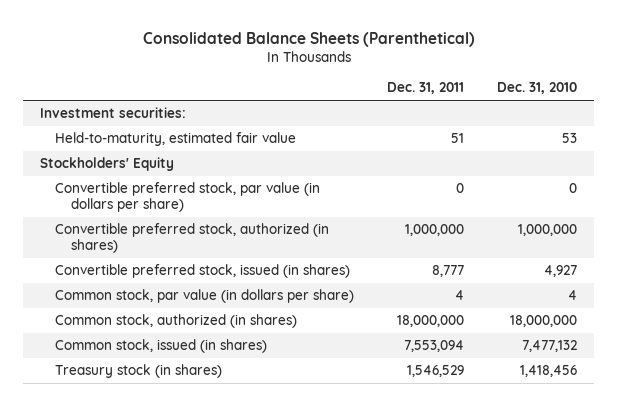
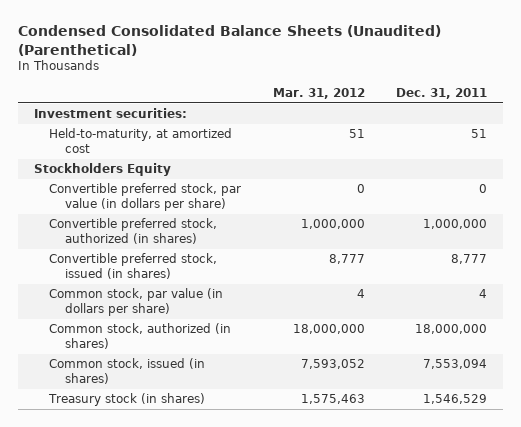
- Consolidated Balance Sheets (Parenthetical)
+ Condensed Consolidated Balance Sheets (Unaudited) (Parenthetical)
- | Dec. 31, 2011 | Dec. 31, 2010
+ | Mar. 31, 2012 | Dec. 31, 2011
- Held-to-maturity, estimated fair value | 51 | 53
- Stockholders' Equity
+ Held-to-maturity, at amortized cost | 51 | 51
+ Stockholders Equity

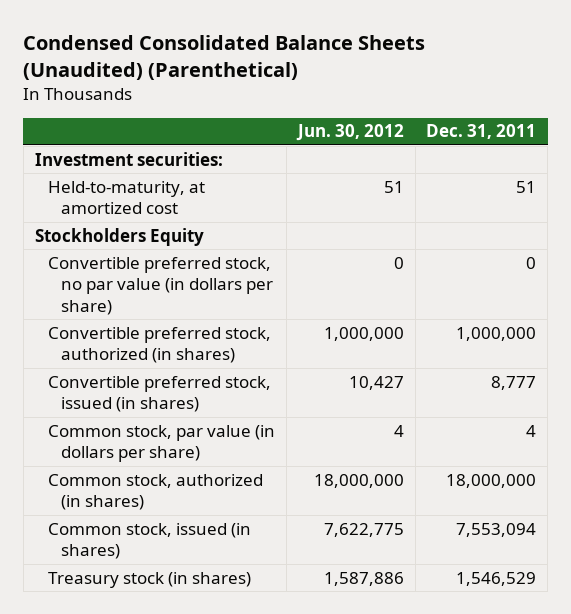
- | Mar. 31, 2012 | Dec. 31, 2011
+ | Jun. 30, 2012 | Dec. 31, 2011
- Convertible preferred stock, par value (in dollars per share) | 0 | 0
+ Convertible preferred stock, no par value (in dollars per share) | 0 | 0

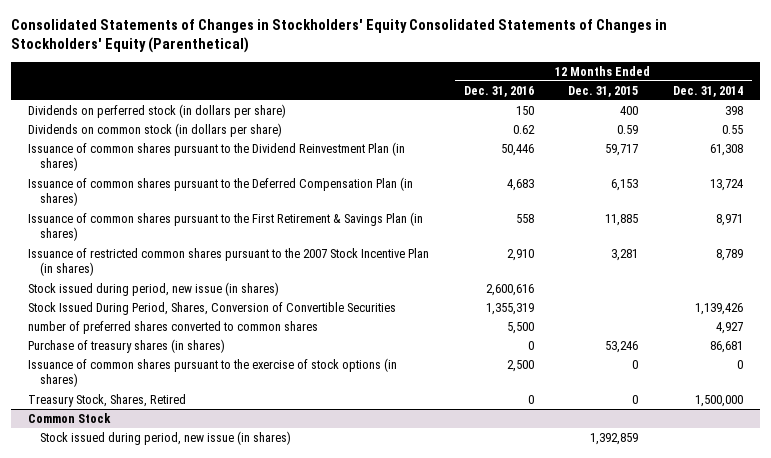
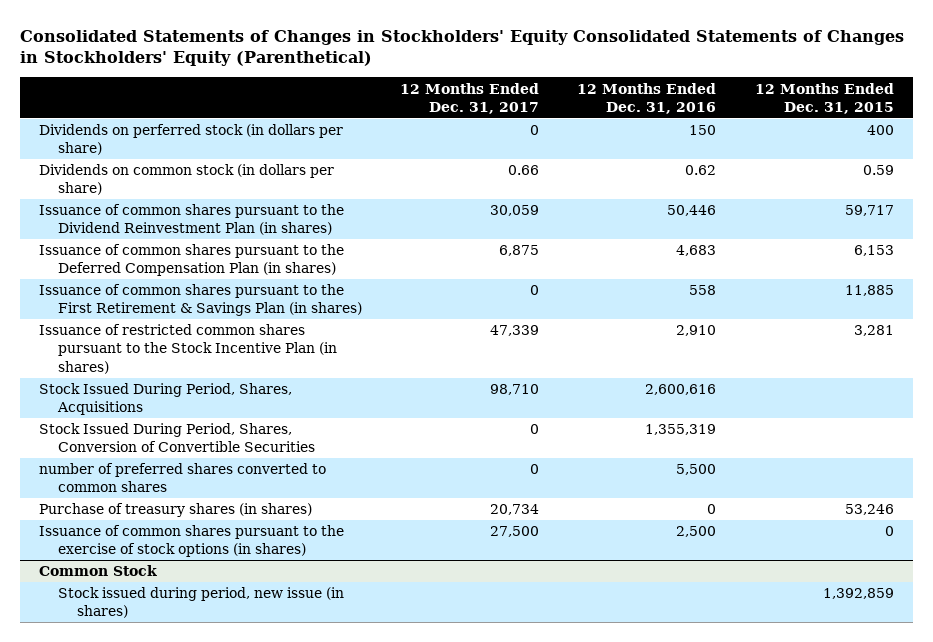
- | 12 Months Ended Dec. 31, 2016 | 12 Months Ended Dec. 31, 2015 | 12 Months Ended Dec. 31, 2014
+ | 12 Months Ended Dec. 31, 2017 | 12 Months Ended Dec. 31, 2016 | 12 Months Ended Dec. 31, 2015
- Issuance of restricted common shares pursuant to the 2007 Stock Incentive Plan (in shares) | 2,910 | 3,281 | 8,789
- Stock issued during period, new issue (in shares) | 2,600,616 | |
+ Issuance of restricted common shares pursuant to the Stock Incentive Plan (in shares) | 47,339 | 2,910 | 3,281
+ Stock Issued During Period, Shares, Acquisitions | 98,710 | 2,600,616 |
- Treasury Stock, Shares, Retired | 0 | 0 | 1,500,000

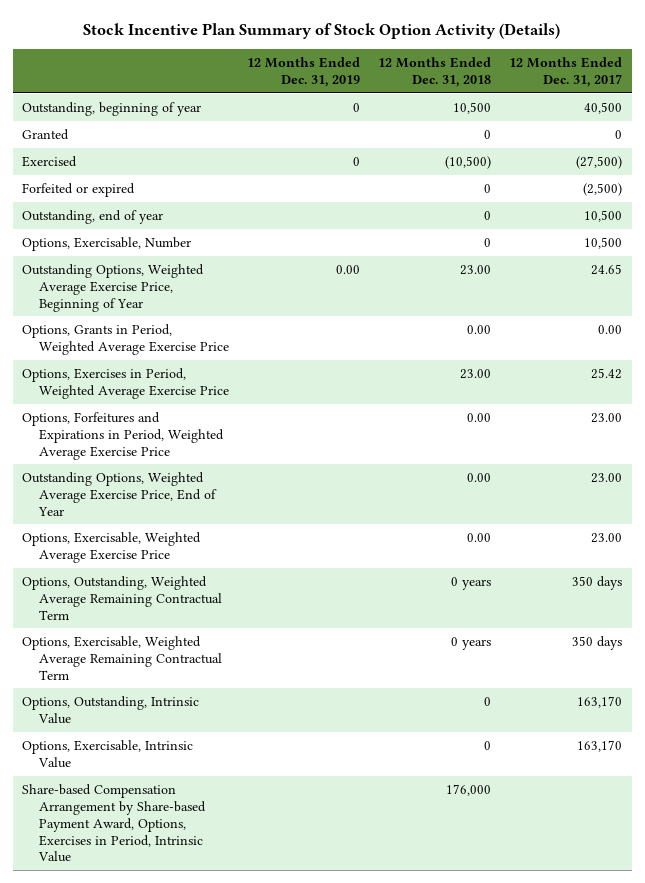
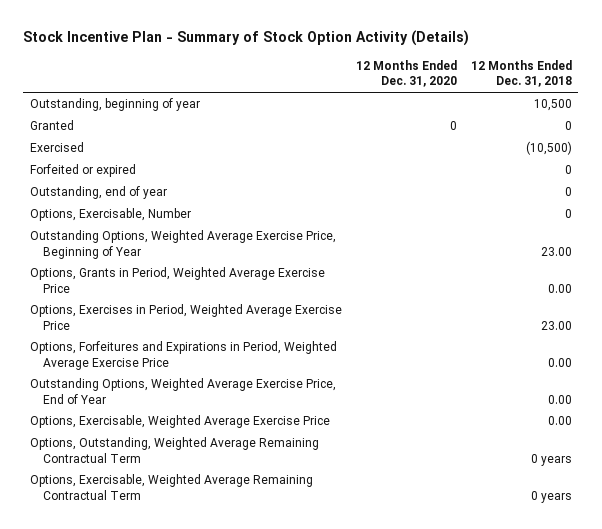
- Stock Incentive Plan Summary of Stock Option Activity (Details)
+ Stock Incentive Plan - Summary of Stock Option Activity (Details)
- | 12 Months Ended Dec. 31, 2019 | 12 Months Ended Dec. 31, 2018 | 12 Months Ended Dec. 31, 2017
+ | 12 Months Ended Dec. 31, 2020 | 12 Months Ended Dec. 31, 2018
- Options, Outstanding, Intrinsic Value | | 0 | 163,170
- Options, Exercisable, Intrinsic Value | | 0 | 163,170
- Share-based Compensation Arrangement by Share-based Payment Award, Options, Exercises in Period, Intrinsic Value | | 176,000 |

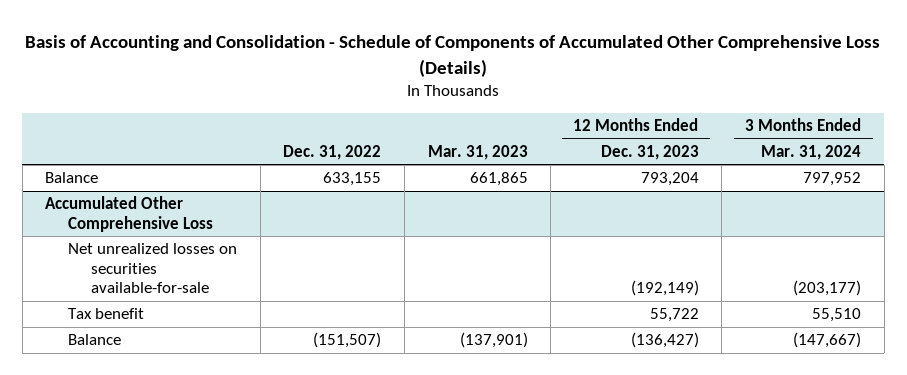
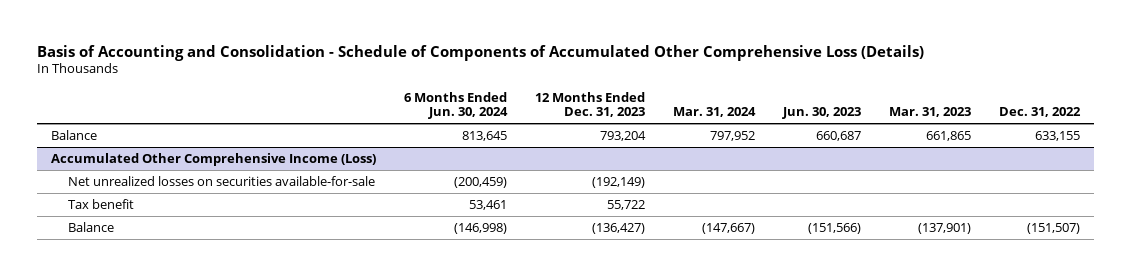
- | Dec. 31, 2022 | Mar. 31, 2023 | 12 Months Ended Dec. 31, 2023 | 3 Months Ended Mar. 31, 2024
+ | 6 Months Ended Jun. 30, 2024 | 12 Months Ended Dec. 31, 2023 | Mar. 31, 2024 | Jun. 30, 2023 | Mar. 31, 2023 | Dec. 31, 2022
- Accumulated Other Comprehensive Loss
+ Accumulated Other Comprehensive Income (Loss)

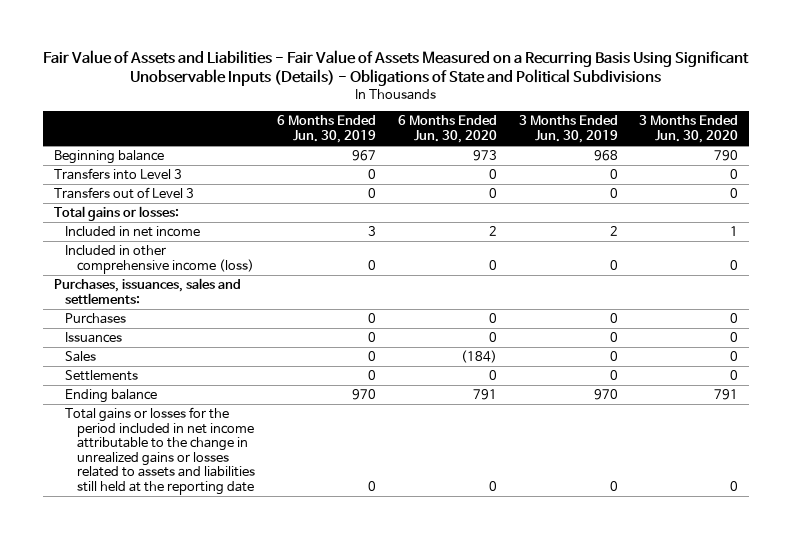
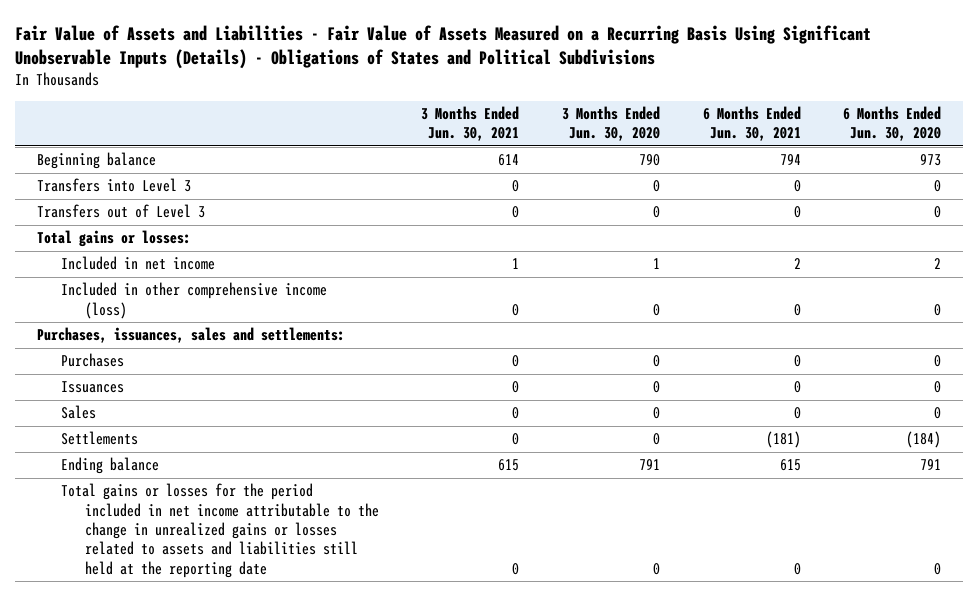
- Fair Value of Assets and Liabilities - Fair Value of Assets Measured on a Recurring Basis Using Significant Unobservable Inputs (Details) - Obligations of State and Political Subdivisions
+ Fair Value of Assets and Liabilities - Fair Value of Assets Measured on a Recurring Basis Using Significant Unobservable Inputs (Details) - Obligations of States and Political Subdivisions
- | 6 Months Ended Jun. 30, 2019 | 6 Months Ended Jun. 30, 2020 | 3 Months Ended Jun. 30, 2019 | 3 Months Ended Jun. 30, 2020
+ | 3 Months Ended Jun. 30, 2021 | 3 Months Ended Jun. 30, 2020 | 6 Months Ended Jun. 30, 2021 | 6 Months Ended Jun. 30, 2020
- Sales | 0 | (184) | 0 | 0
- Settlements | 0 | 0 | 0 | 0
+ Sales | 0 | 0 | 0 | 0
+ Settlements | 0 | 0 | (181) | (184)

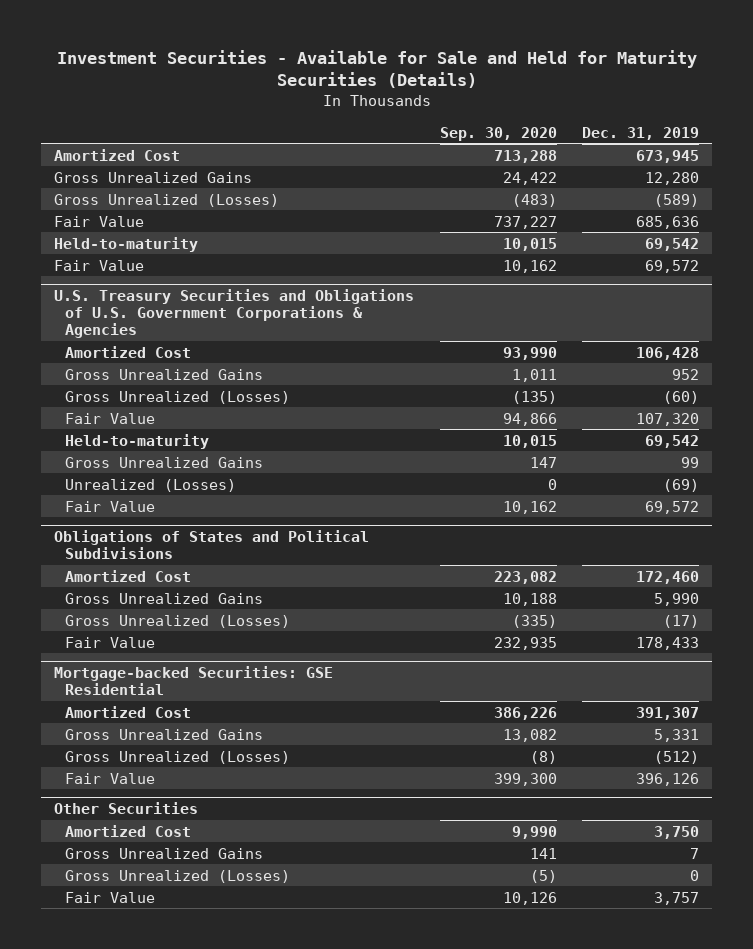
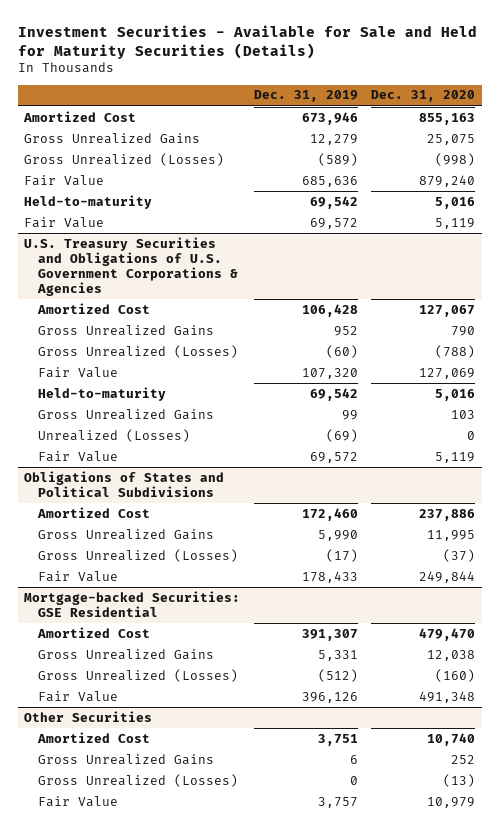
- | Sep. 30, 2020 | Dec. 31, 2019
+ | Dec. 31, 2019 | Dec. 31, 2020
- Amortized Cost | 713,288 | 673,945
- Gross Unrealized Gains | 24,422 | 12,280
+ Amortized Cost | 673,946 | 855,163
+ Gross Unrealized Gains | 12,279 | 25,075
@ Other Securities
- Amortized Cost | 9,990 | 3,750
- Gross Unrealized Gains | 141 | 7
+ Amortized Cost | 3,751 | 10,740
+ Gross Unrealized Gains | 6 | 252

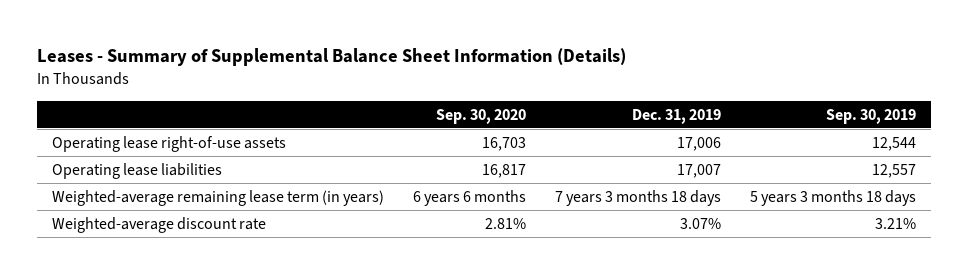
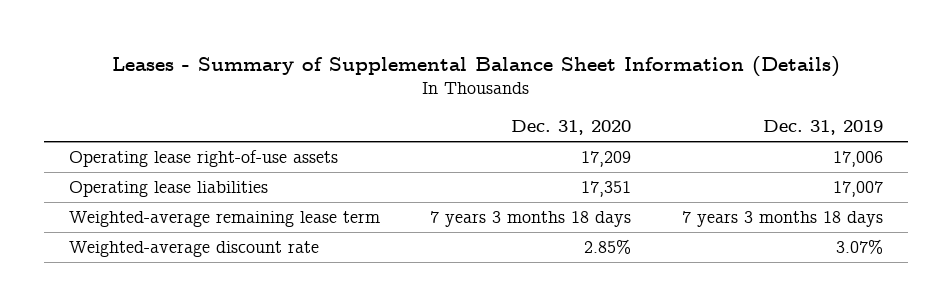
- | Sep. 30, 2020 | Dec. 31, 2019 | Sep. 30, 2019
+ | Dec. 31, 2020 | Dec. 31, 2019
- Weighted-average remaining lease term (in years) | 6 years 6 months | 7 years 3 months 18 days | 5 years 3 months 18 days
+ Weighted-average remaining lease term | 7 years 3 months 18 days | 7 years 3 months 18 days

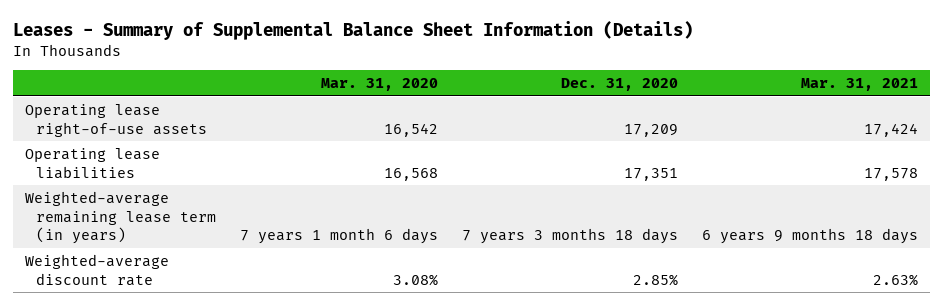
- | Dec. 31, 2020 | Dec. 31, 2019
+ | Mar. 31, 2020 | Dec. 31, 2020 | Mar. 31, 2021
- Weighted-average remaining lease term | 7 years 3 months 18 days | 7 years 3 months 18 days
+ Weighted-average remaining lease term (in years) | 7 years 1 month 6 days | 7 years 3 months 18 days | 6 years 9 months 18 days

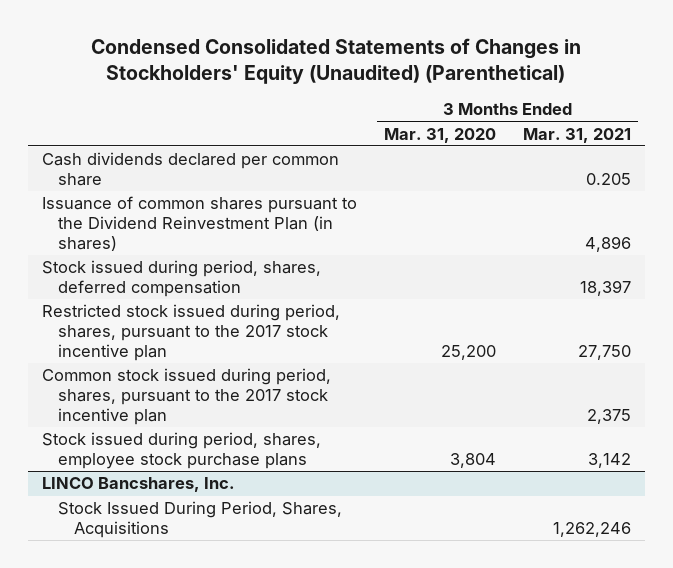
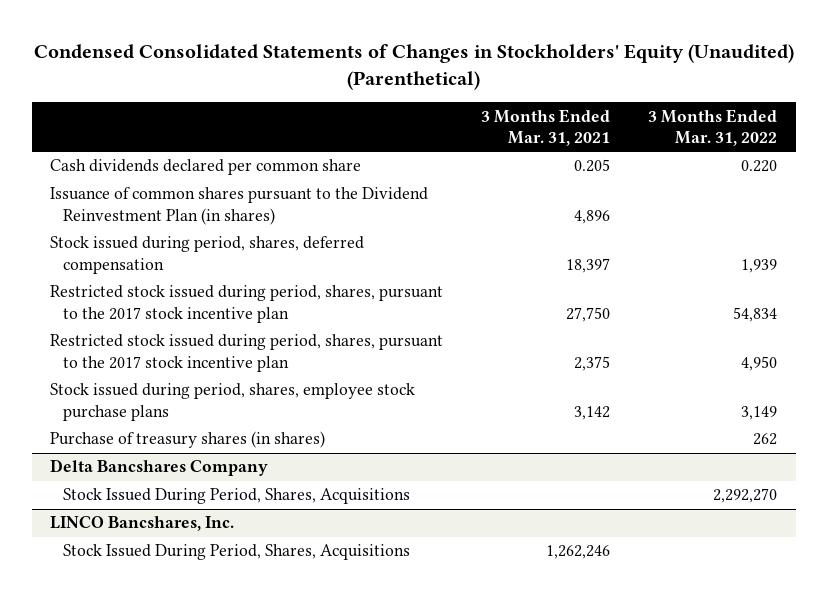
- | 3 Months Ended Mar. 31, 2020 | 3 Months Ended Mar. 31, 2021
+ | 3 Months Ended Mar. 31, 2021 | 3 Months Ended Mar. 31, 2022
- Common stock issued during period, shares, pursuant to the 2017 stock incentive plan | | 2,375
+ Restricted stock issued during period, shares, pursuant to the 2017 stock incentive plan | 2,375 | 4,950
+ Purchase of treasury shares (in shares) | | 262
+ Delta Bancshares Company
+ Stock Issued During Period, Shares, Acquisitions | | 2,292,270

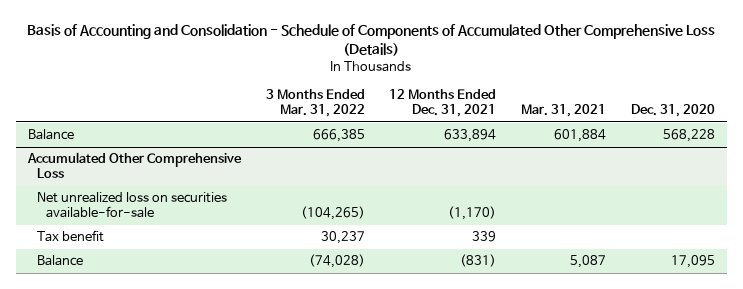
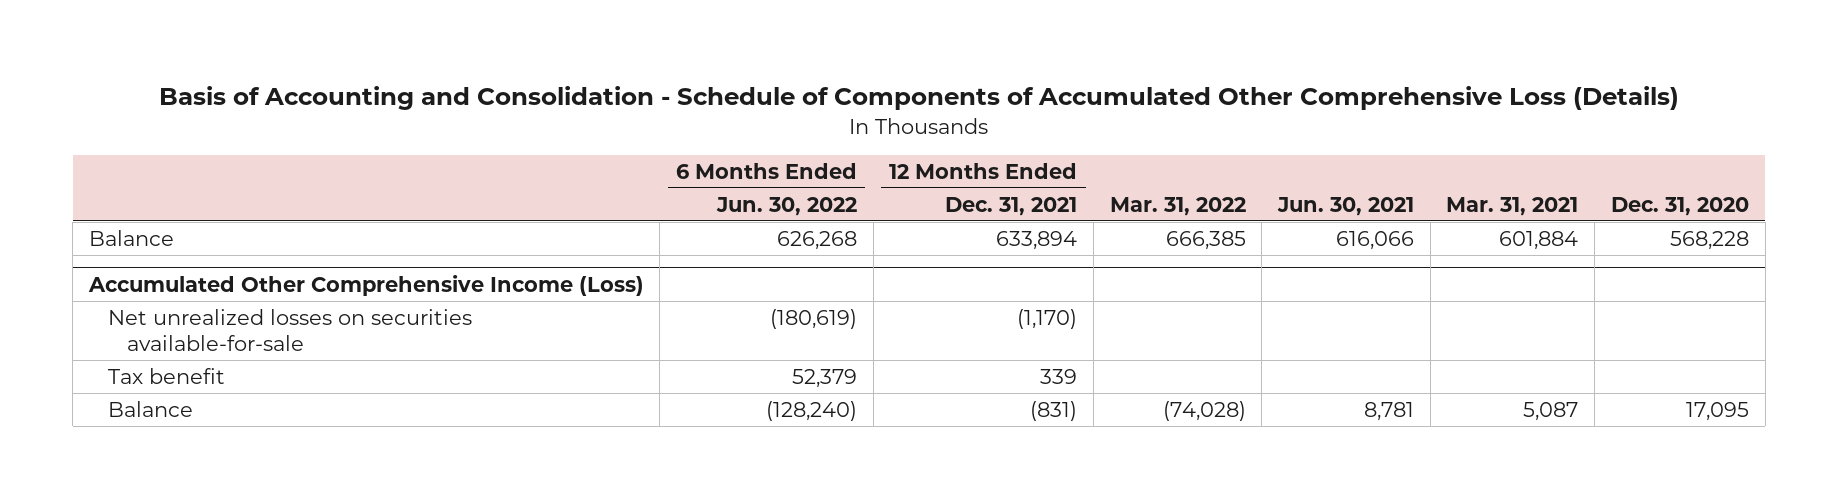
- | 3 Months Ended Mar. 31, 2022 | 12 Months Ended Dec. 31, 2021 | Mar. 31, 2021 | Dec. 31, 2020
+ | 6 Months Ended Jun. 30, 2022 | 12 Months Ended Dec. 31, 2021 | Mar. 31, 2022 | Jun. 30, 2021 | Mar. 31, 2021 | Dec. 31, 2020
- Accumulated Other Comprehensive Loss
- Net unrealized loss on securities available-for-sale | (104,265) | (1,170) | |
+ Accumulated Other Comprehensive Income (Loss)
+ Net unrealized losses on securities available-for-sale | (180,619) | (1,170) | | | |

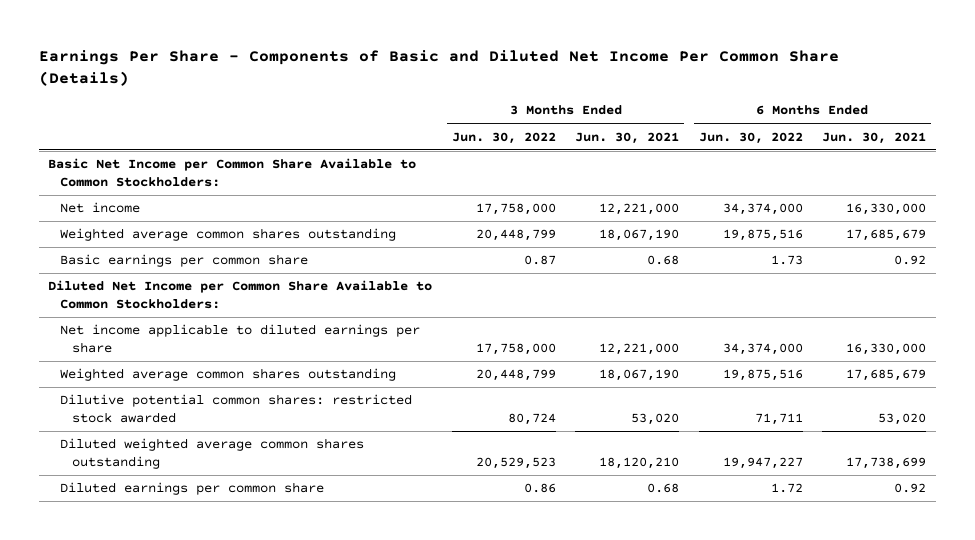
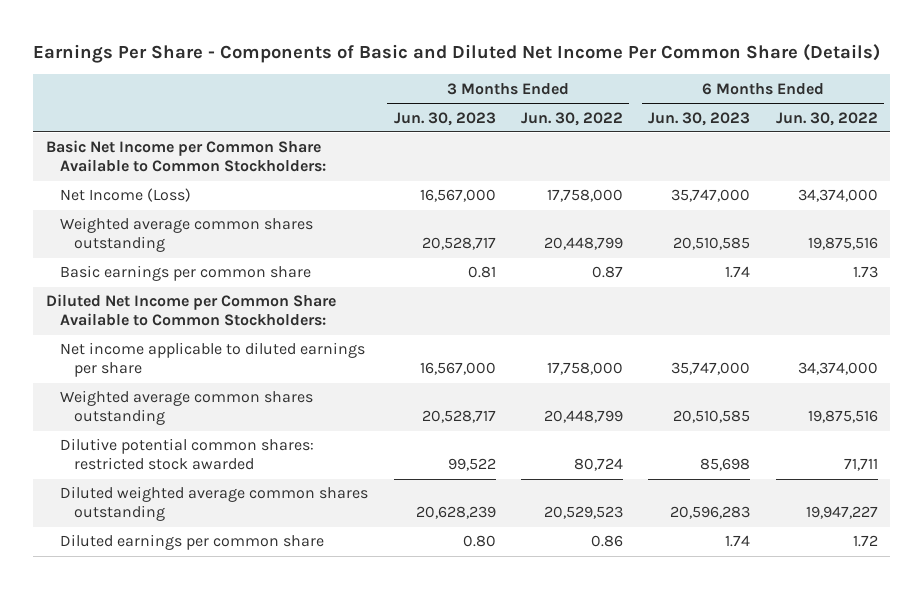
- | 3 Months Ended Jun. 30, 2022 | 3 Months Ended Jun. 30, 2021 | 6 Months Ended Jun. 30, 2022 | 6 Months Ended Jun. 30, 2021
+ | 3 Months Ended Jun. 30, 2023 | 3 Months Ended Jun. 30, 2022 | 6 Months Ended Jun. 30, 2023 | 6 Months Ended Jun. 30, 2022
- Net income | 17,758,000 | 12,221,000 | 34,374,000 | 16,330,000
+ Net Income (Loss) | 16,567,000 | 17,758,000 | 35,747,000 | 34,374,000

